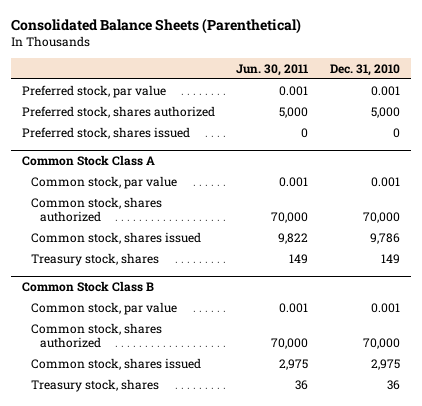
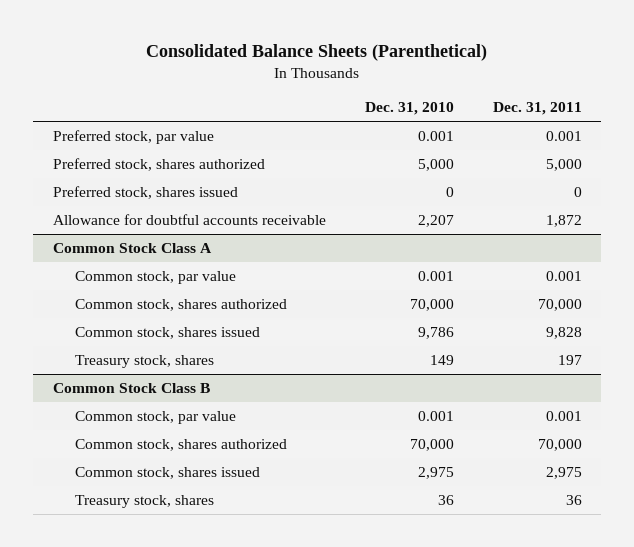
- | Jun. 30, 2011 | Dec. 31, 2010
+ | Dec. 31, 2010 | Dec. 31, 2011
+ Allowance for doubtful accounts receivable | 2,207 | 1,872

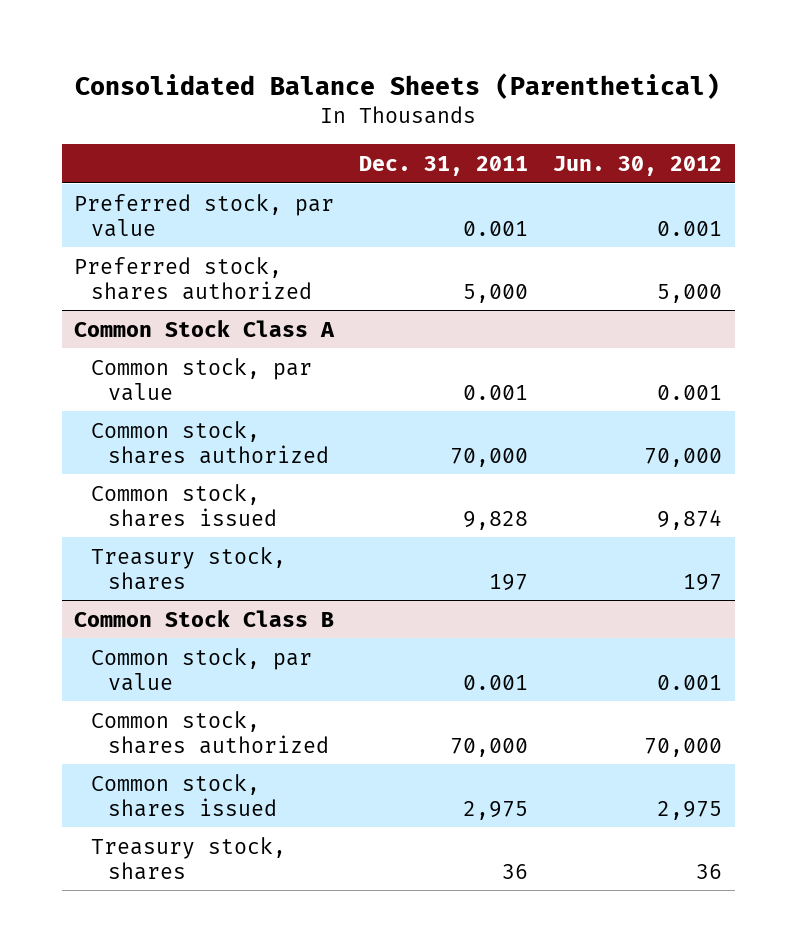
- | Dec. 31, 2010 | Dec. 31, 2011
+ | Dec. 31, 2011 | Jun. 30, 2012
- Preferred stock, shares issued | 0 | 0
- Allowance for doubtful accounts receivable | 2,207 | 1,872

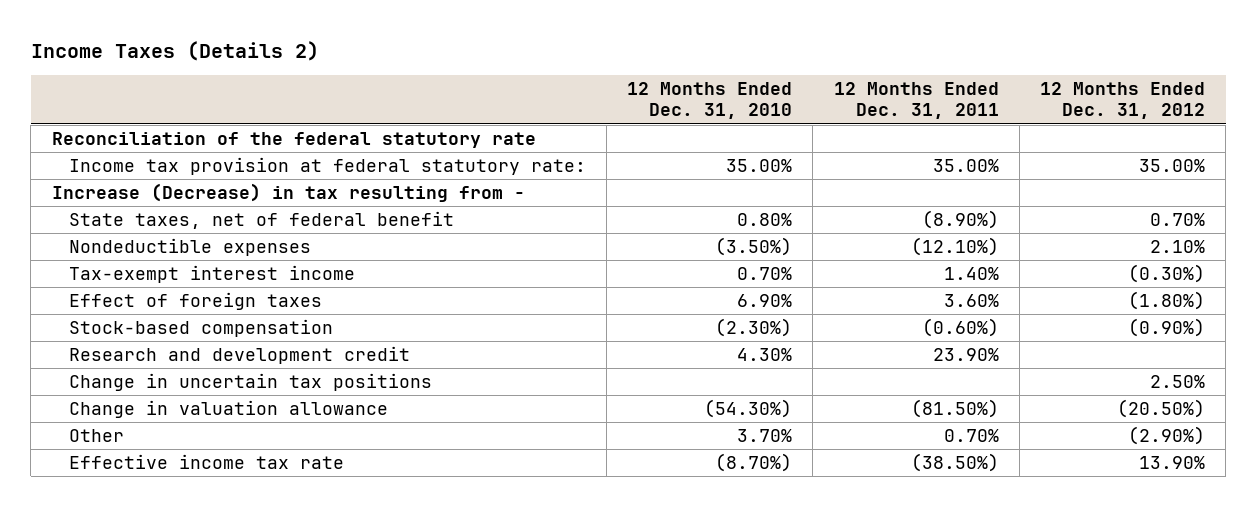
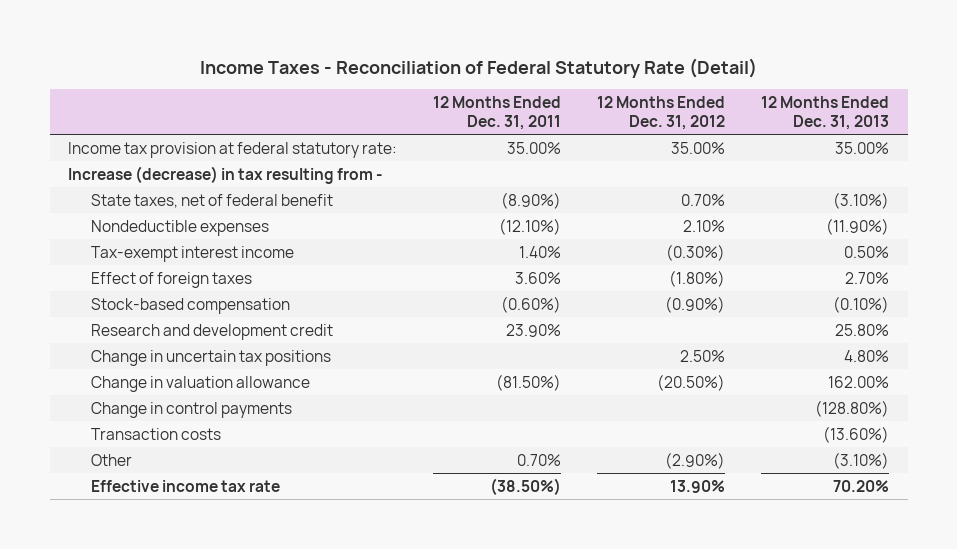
- Income Taxes (Details 2)
+ Income Taxes - Reconciliation of Federal Statutory Rate (Detail)
- | 12 Months Ended Dec. 31, 2010 | 12 Months Ended Dec. 31, 2011 | 12 Months Ended Dec. 31, 2012
+ | 12 Months Ended Dec. 31, 2011 | 12 Months Ended Dec. 31, 2012 | 12 Months Ended Dec. 31, 2013
- Reconciliation of the federal statutory rate
- Increase (Decrease) in tax resulting from -
+ Increase (decrease) in tax resulting from -
+ Change in control payments | | | (128.80%)
+ Transaction costs | | | (13.60%)

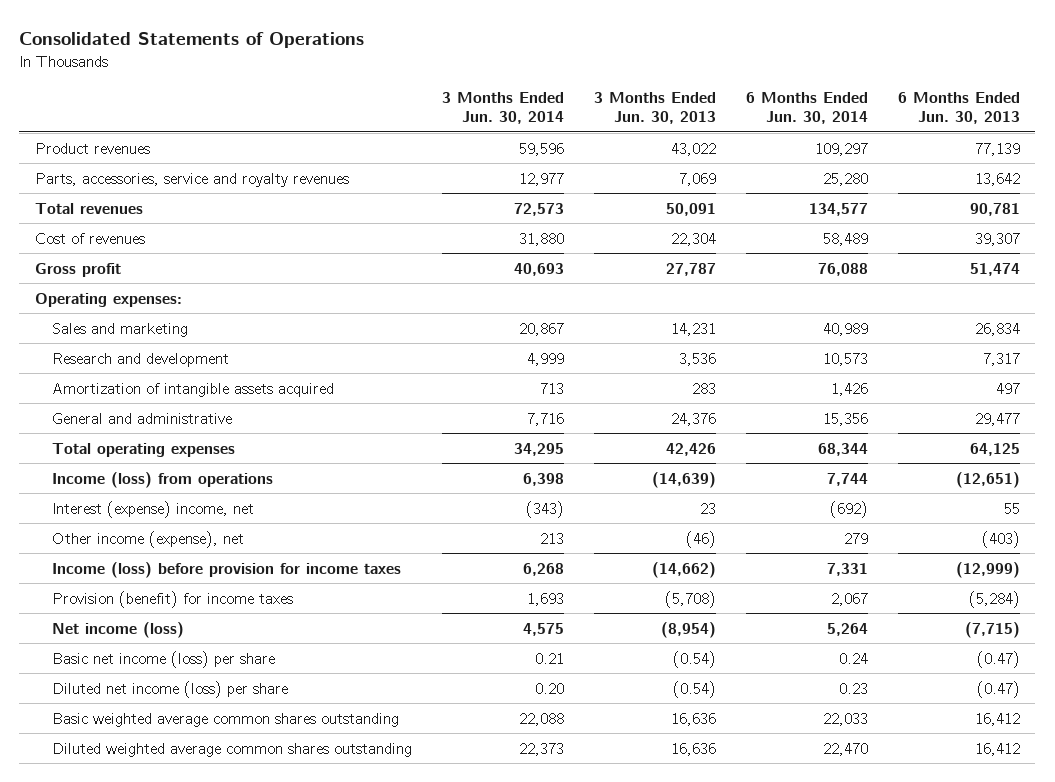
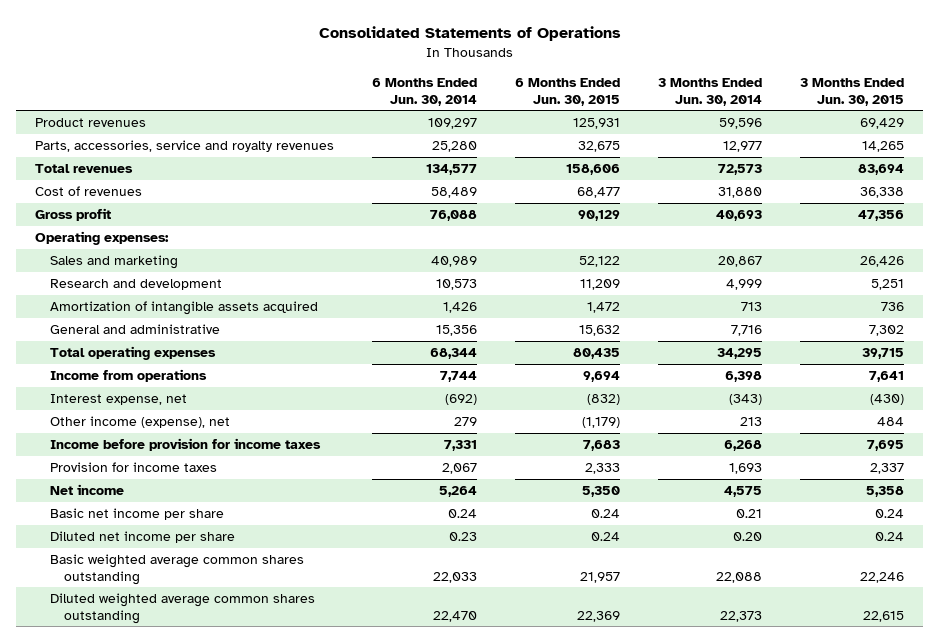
- | 3 Months Ended Jun. 30, 2014 | 3 Months Ended Jun. 30, 2013 | 6 Months Ended Jun. 30, 2014 | 6 Months Ended Jun. 30, 2013
+ | 6 Months Ended Jun. 30, 2014 | 6 Months Ended Jun. 30, 2015 | 3 Months Ended Jun. 30, 2014 | 3 Months Ended Jun. 30, 2015
- Income (loss) from operations | 6,398 | (14,639) | 7,744 | (12,651)
- Interest (expense) income, net | (343) | 23 | (692) | 55
+ Income from operations | 7,744 | 9,694 | 6,398 | 7,641
+ Interest expense, net | (692) | (832) | (343) | (430)
- Income (loss) before provision for income taxes | 6,268 | (14,662) | 7,331 | (12,999)
- Provision (benefit) for income taxes | 1,693 | (5,708) | 2,067 | (5,284)
- Net income (loss) | 4,575 | (8,954) | 5,264 | (7,715)
- Basic net income (loss) per share | 0.21 | (0.54) | 0.24 | (0.47)
- Diluted net income (loss) per share | 0.20 | (0.54) | 0.23 | (0.47)
+ Income before provision for income taxes | 7,331 | 7,683 | 6,268 | 7,695
+ Provision for income taxes | 2,067 | 2,333 | 1,693 | 2,337
+ Net income | 5,264 | 5,350 | 4,575 | 5,358
+ Basic net income per share | 0.24 | 0.24 | 0.21 | 0.24
+ Diluted net income per share | 0.23 | 0.24 | 0.20 | 0.24

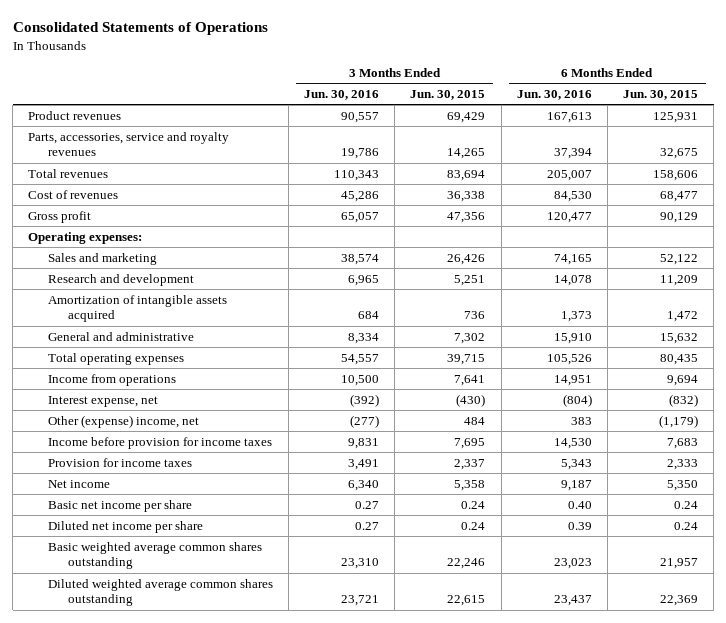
- | 6 Months Ended Jun. 30, 2014 | 6 Months Ended Jun. 30, 2015 | 3 Months Ended Jun. 30, 2014 | 3 Months Ended Jun. 30, 2015
+ | 3 Months Ended Jun. 30, 2016 | 3 Months Ended Jun. 30, 2015 | 6 Months Ended Jun. 30, 2016 | 6 Months Ended Jun. 30, 2015
- Other income (expense), net | 279 | (1,179) | 213 | 484
+ Other (expense) income, net | (277) | 484 | 383 | (1,179)

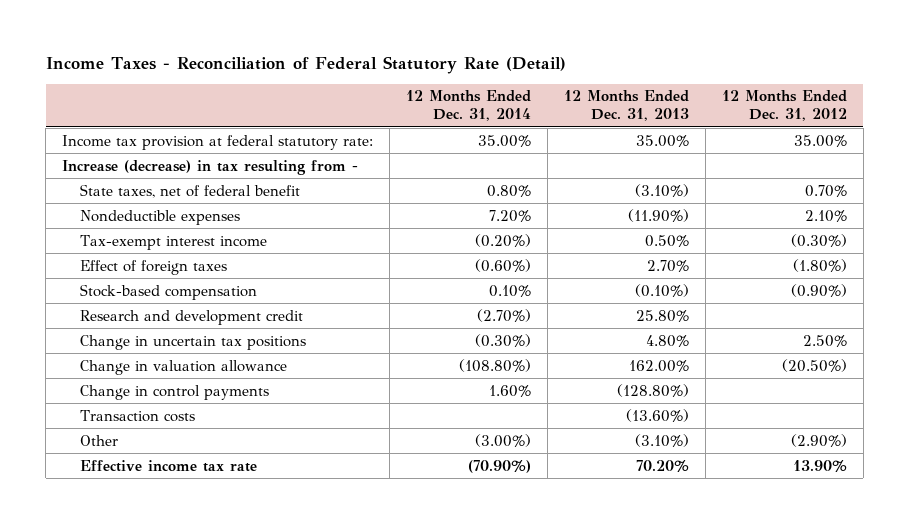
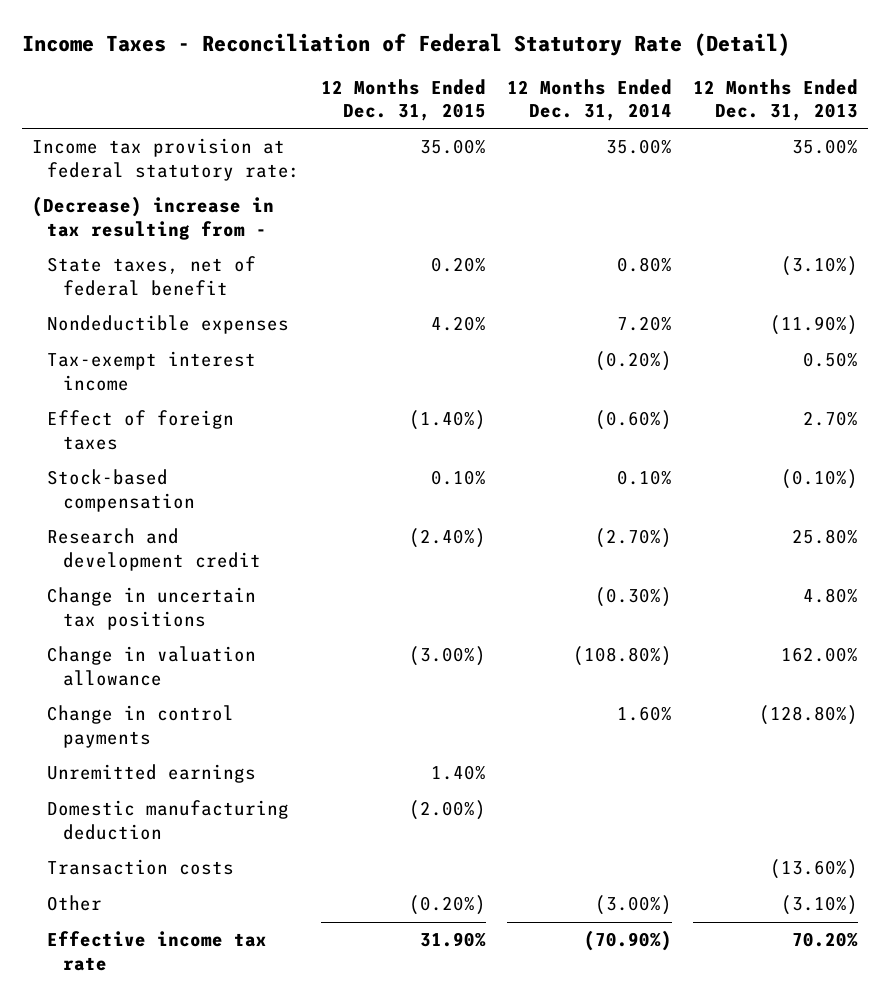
- | 12 Months Ended Dec. 31, 2014 | 12 Months Ended Dec. 31, 2013 | 12 Months Ended Dec. 31, 2012
+ | 12 Months Ended Dec. 31, 2015 | 12 Months Ended Dec. 31, 2014 | 12 Months Ended Dec. 31, 2013
- Increase (decrease) in tax resulting from -
+ (Decrease) increase in tax resulting from -
+ Unremitted earnings | 1.40% | |
+ Domestic manufacturing deduction | (2.00%) | |

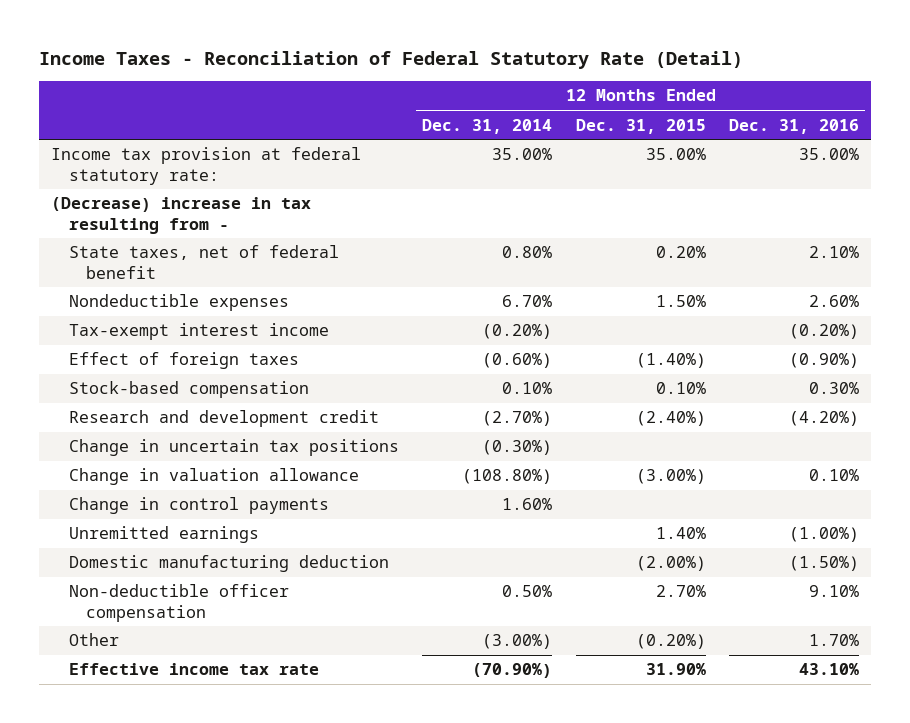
- | 12 Months Ended Dec. 31, 2015 | 12 Months Ended Dec. 31, 2014 | 12 Months Ended Dec. 31, 2013
+ | 12 Months Ended Dec. 31, 2014 | 12 Months Ended Dec. 31, 2015 | 12 Months Ended Dec. 31, 2016
- Nondeductible expenses | 4.20% | 7.20% | (11.90%)
+ Nondeductible expenses | 6.70% | 1.50% | 2.60%
- Transaction costs | | | (13.60%)
+ Non-deductible officer compensation | 0.50% | 2.70% | 9.10%

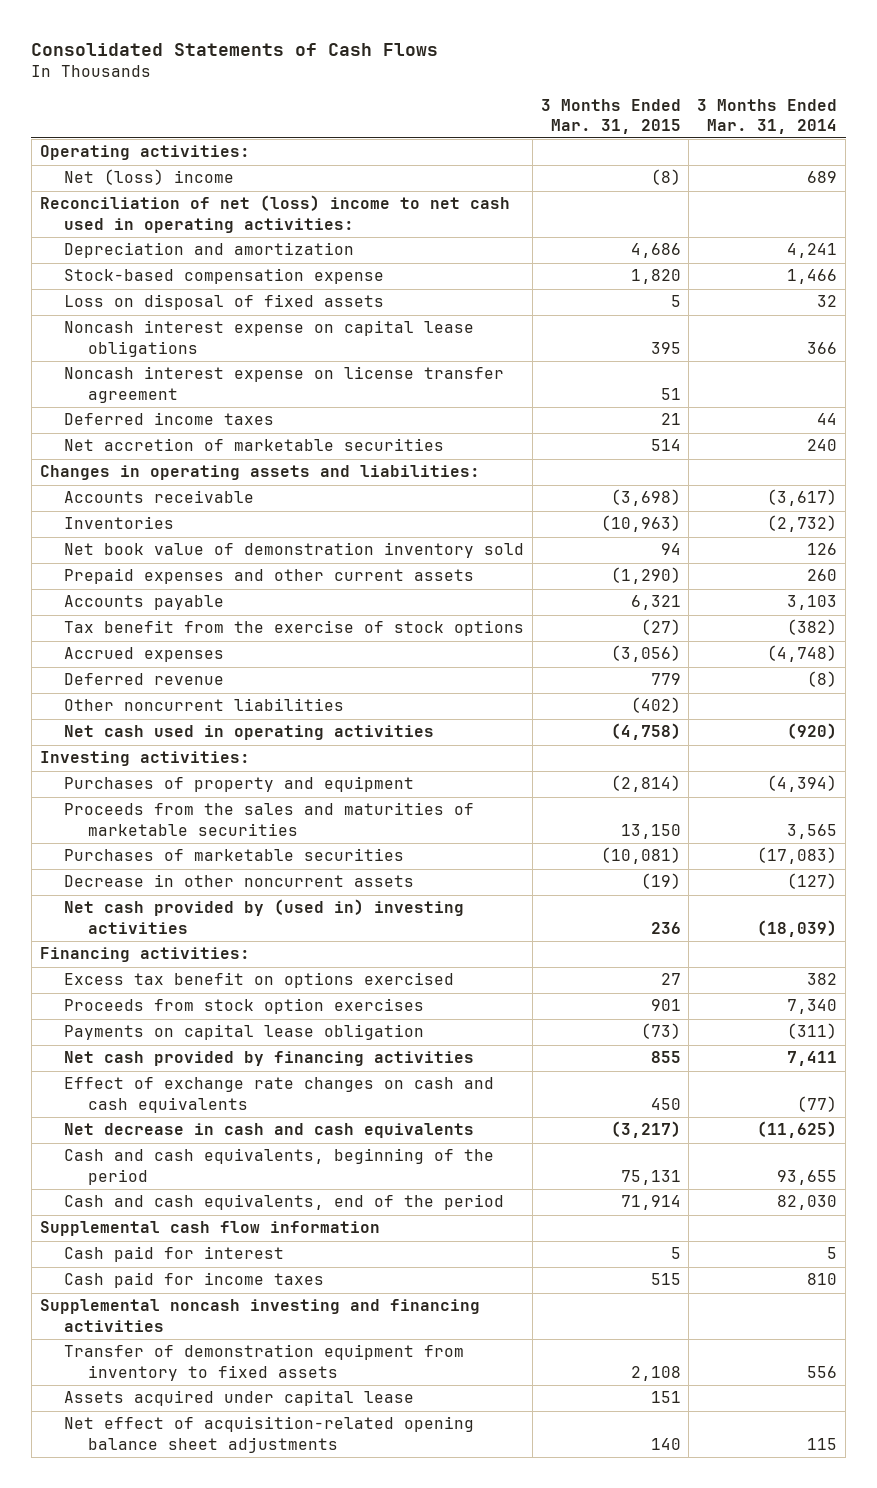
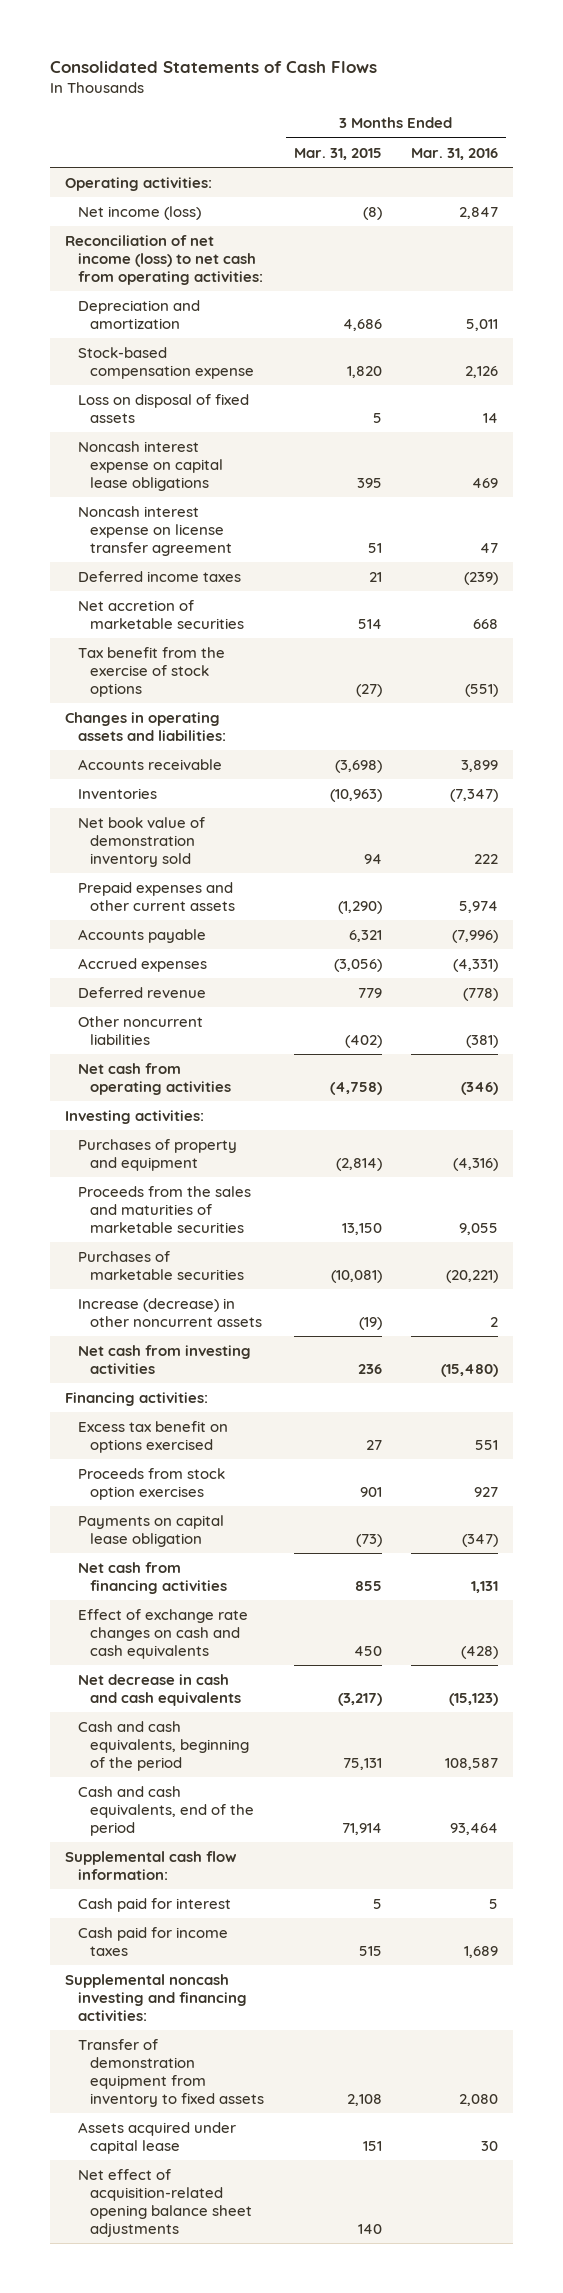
- | 3 Months Ended Mar. 31, 2015 | 3 Months Ended Mar. 31, 2014
+ | 3 Months Ended Mar. 31, 2015 | 3 Months Ended Mar. 31, 2016
- Net (loss) income | (8) | 689
- Reconciliation of net (loss) income to net cash used in operating activities:
+ Net income (loss) | (8) | 2,847
+ Reconciliation of net income (loss) to net cash from operating activities:
moved up: Tax benefit from the exercise of stock options | (27) | (551)
- Net cash used in operating activities | (4,758) | (920)
+ Net cash from operating activities | (4,758) | (346)
- Decrease in other noncurrent assets | (19) | (127)
- Net cash provided by (used in) investing activities | 236 | (18,039)
+ Increase (decrease) in other noncurrent assets | (19) | 2
+ Net cash from investing activities | 236 | (15,480)
- Net cash provided by financing activities | 855 | 7,411
+ Net cash from financing activities | 855 | 1,131
- Supplemental cash flow information
+ Supplemental cash flow information:
- Supplemental noncash investing and financing activities
+ Supplemental noncash investing and financing activities:

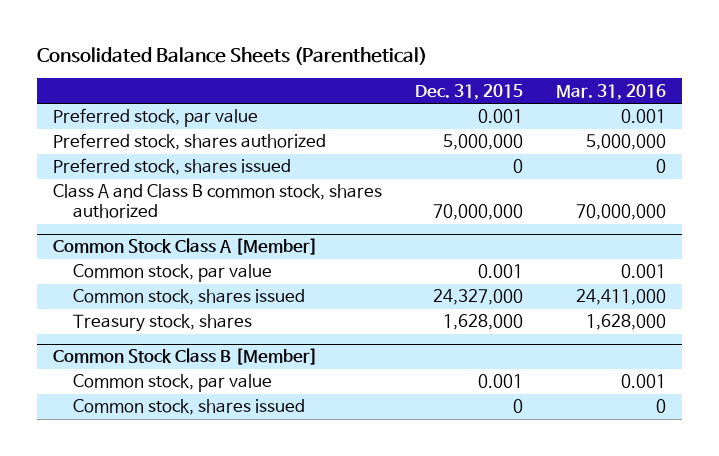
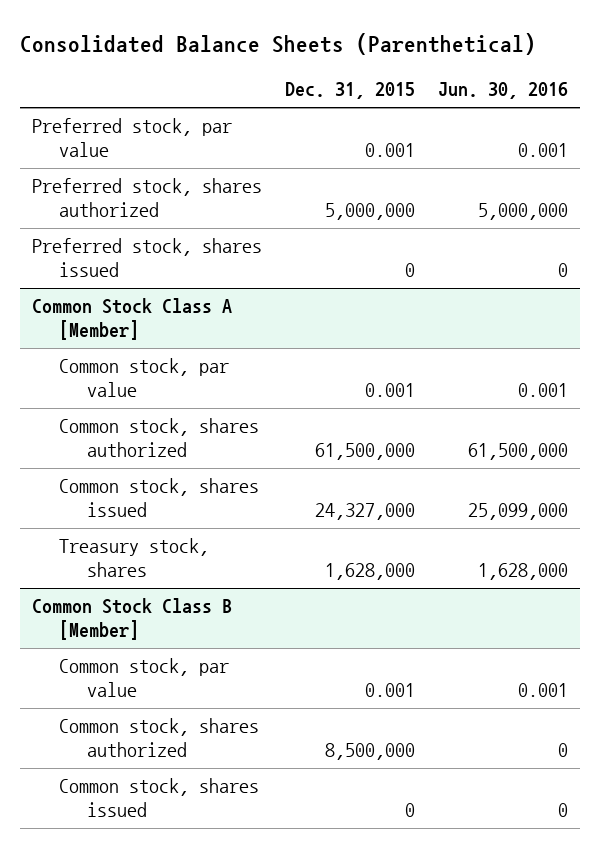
- | Dec. 31, 2015 | Mar. 31, 2016
+ | Dec. 31, 2015 | Jun. 30, 2016
- Class A and Class B common stock, shares authorized | 70,000,000 | 70,000,000
@ Common Stock Class A [Member]
+ Common stock, shares authorized | 61,500,000 | 61,500,000
@ Common Stock Class B [Member]
+ Common stock, shares authorized | 8,500,000 | 0

